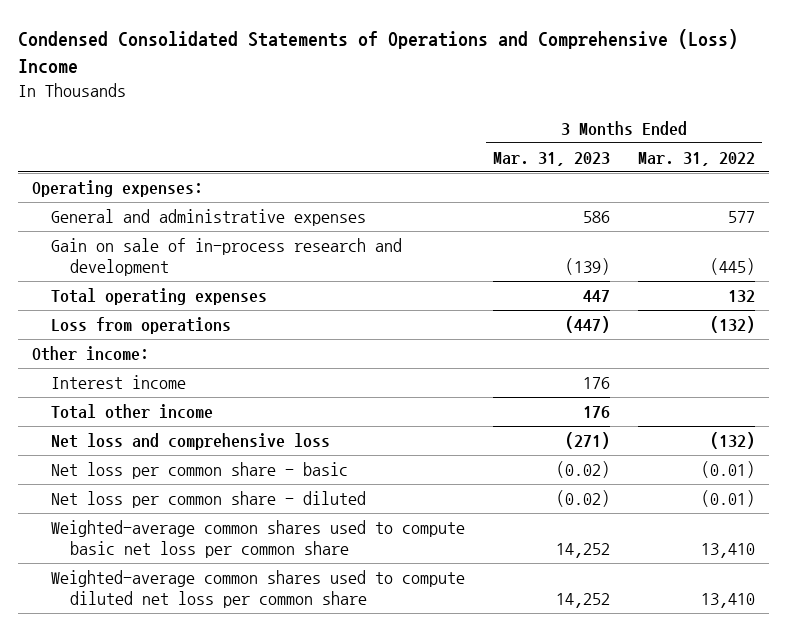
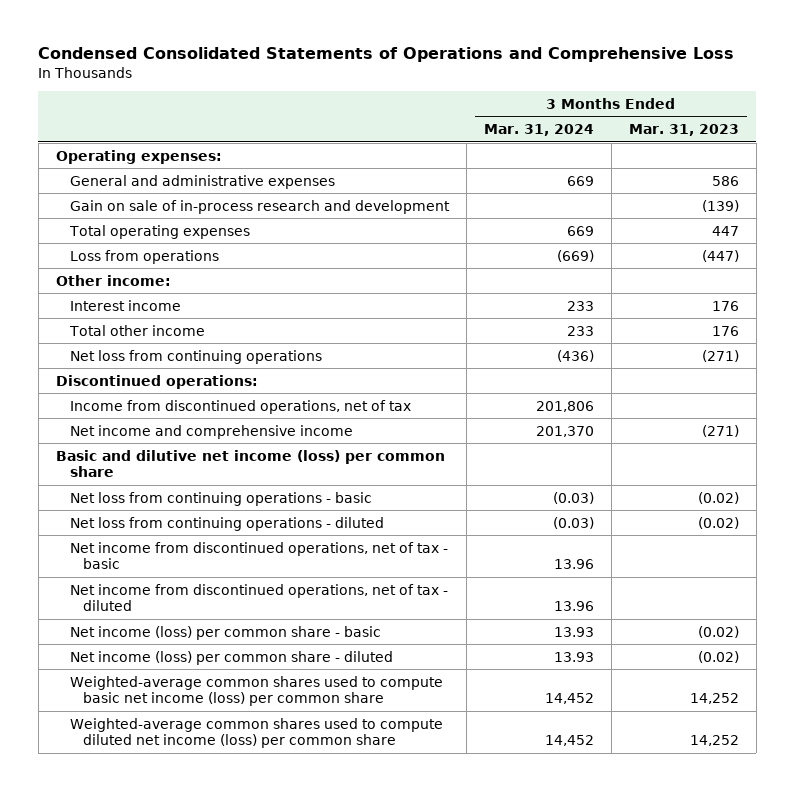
- Condensed Consolidated Statements of Operations and Comprehensive (Loss) Income
+ Condensed Consolidated Statements of Operations and Comprehensive Loss
- | 3 Months Ended Mar. 31, 2023 | 3 Months Ended Mar. 31, 2022
+ | 3 Months Ended Mar. 31, 2024 | 3 Months Ended Mar. 31, 2023
- Net loss and comprehensive loss | (271) | (132)
- Net loss per common share - basic | (0.02) | (0.01)
- Net loss per common share - diluted | (0.02) | (0.01)
- Weighted-average common shares used to compute basic net loss per common share | 14,252 | 13,410
- Weighted-average common shares used to compute diluted net loss per common share | 14,252 | 13,410
+ Net loss from continuing operations | (436) | (271)
+ Discontinued operations:
+ Income from discontinued operations, net of tax | 201,806 |
+ Net income and comprehensive income | 201,370 | (271)
+ Basic and dilutive net income (loss) per common share
+ Net loss from continuing operations - basic | (0.03) | (0.02)
+ Net loss from continuing operations - diluted | (0.03) | (0.02)
+ Net income from discontinued operations, net of tax - basic | 13.96 |
+ Net income from discontinued operations, net of tax - diluted | 13.96 |
+ Net income (loss) per common share - basic | 13.93 | (0.02)
+ Net income (loss) per common share - diluted | 13.93 | (0.02)
+ Weighted-average common shares used to compute basic net income (loss) per common share | 14,452 | 14,252
+ Weighted-average common shares used to compute diluted net income (loss) per common share | 14,452 | 14,252

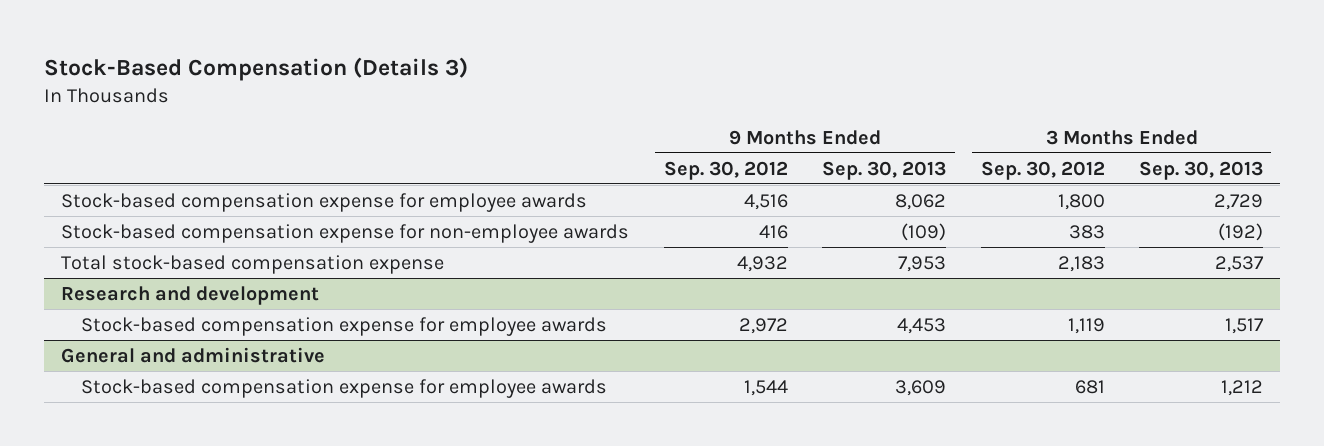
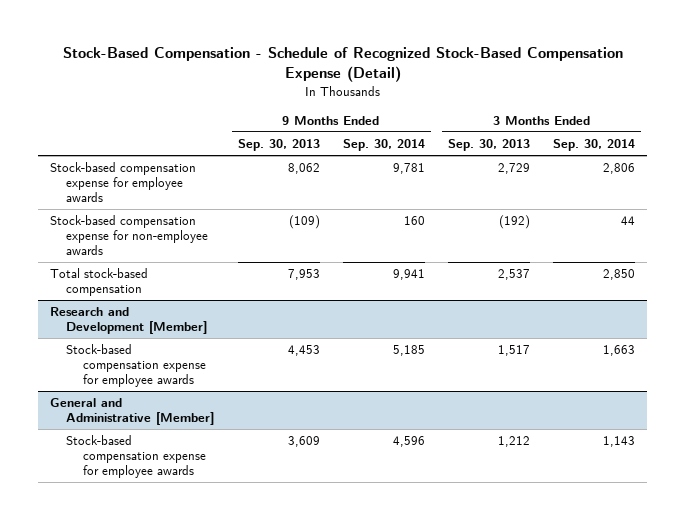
- Stock-Based Compensation (Details 3)
+ Stock-Based Compensation - Schedule of Recognized Stock-Based Compensation Expense (Detail)
- | 9 Months Ended Sep. 30, 2012 | 9 Months Ended Sep. 30, 2013 | 3 Months Ended Sep. 30, 2012 | 3 Months Ended Sep. 30, 2013
+ | 9 Months Ended Sep. 30, 2013 | 9 Months Ended Sep. 30, 2014 | 3 Months Ended Sep. 30, 2013 | 3 Months Ended Sep. 30, 2014
- Total stock-based compensation expense | 4,932 | 7,953 | 2,183 | 2,537
- Research and development
+ Total stock-based compensation | 7,953 | 9,941 | 2,537 | 2,850
+ Research and Development [Member]
- General and administrative
+ General and Administrative [Member]

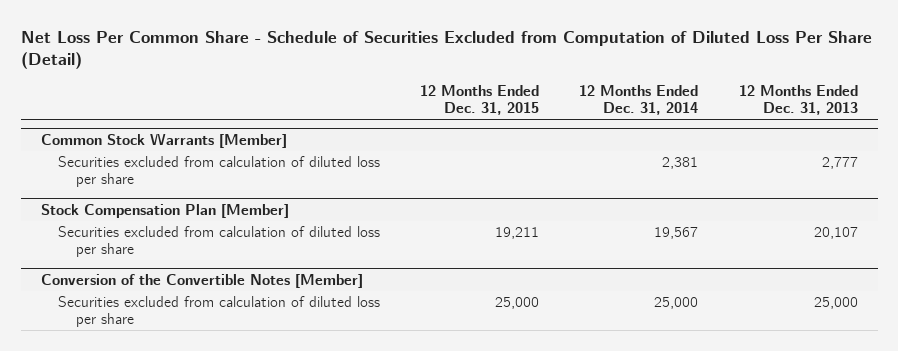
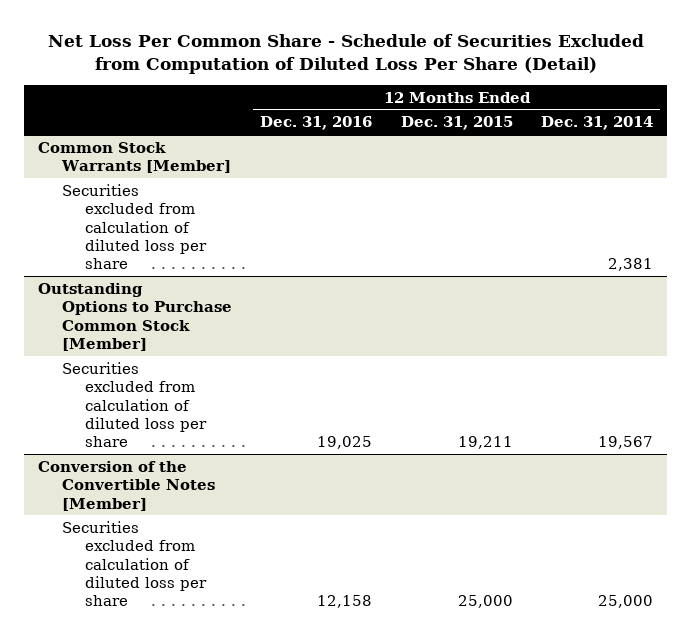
- | 12 Months Ended Dec. 31, 2015 | 12 Months Ended Dec. 31, 2014 | 12 Months Ended Dec. 31, 2013
+ | 12 Months Ended Dec. 31, 2016 | 12 Months Ended Dec. 31, 2015 | 12 Months Ended Dec. 31, 2014
- Stock Compensation Plan [Member]
+ Outstanding Options to Purchase Common Stock [Member]

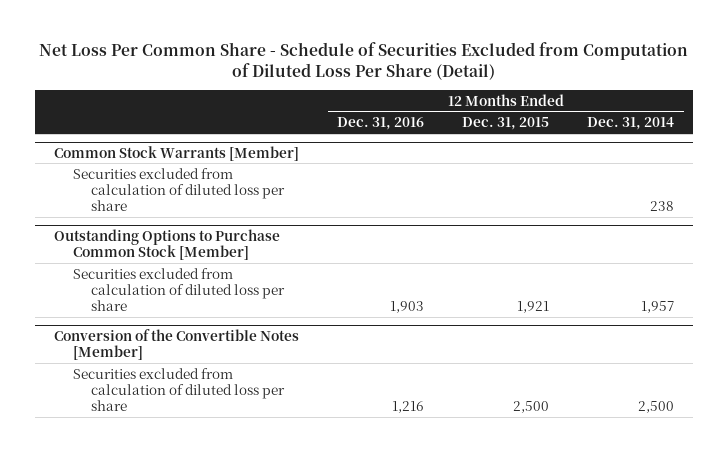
@ Common Stock Warrants [Member]
- Securities excluded from calculation of diluted loss per share | | | 2,381
+ Securities excluded from calculation of diluted loss per share | | | 238
@ Outstanding Options to Purchase Common Stock [Member]
- Securities excluded from calculation of diluted loss per share | 19,025 | 19,211 | 19,567
+ Securities excluded from calculation of diluted loss per share | 1,903 | 1,921 | 1,957
@ Conversion of the Convertible Notes [Member]
- Securities excluded from calculation of diluted loss per share | 12,158 | 25,000 | 25,000
+ Securities excluded from calculation of diluted loss per share | 1,216 | 2,500 | 2,500

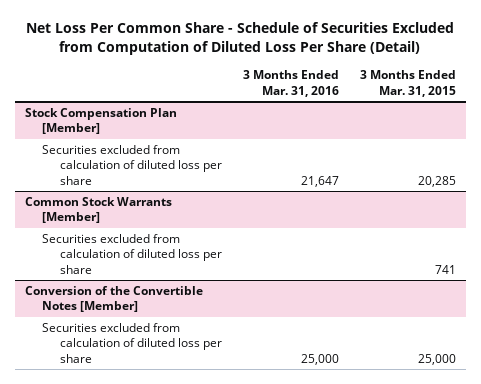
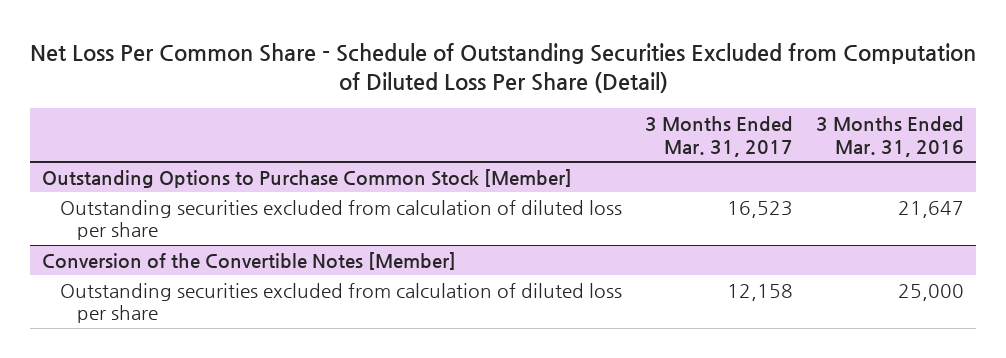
- Net Loss Per Common Share - Schedule of Securities Excluded from Computation of Diluted Loss Per Share (Detail)
+ Net Loss Per Common Share - Schedule of Outstanding Securities Excluded from Computation of Diluted Loss Per Share (Detail)
- | 3 Months Ended Mar. 31, 2016 | 3 Months Ended Mar. 31, 2015
+ | 3 Months Ended Mar. 31, 2017 | 3 Months Ended Mar. 31, 2016
- Stock Compensation Plan [Member]
- Securities excluded from calculation of diluted loss per share | 21,647 | 20,285
- Common Stock Warrants [Member]
- Securities excluded from calculation of diluted loss per share | | 741
+ Outstanding Options to Purchase Common Stock [Member]
+ Outstanding securities excluded from calculation of diluted loss per share | 16,523 | 21,647
@ Conversion of the Convertible Notes [Member]
- Securities excluded from calculation of diluted loss per share | 25,000 | 25,000
+ Outstanding securities excluded from calculation of diluted loss per share | 12,158 | 25,000

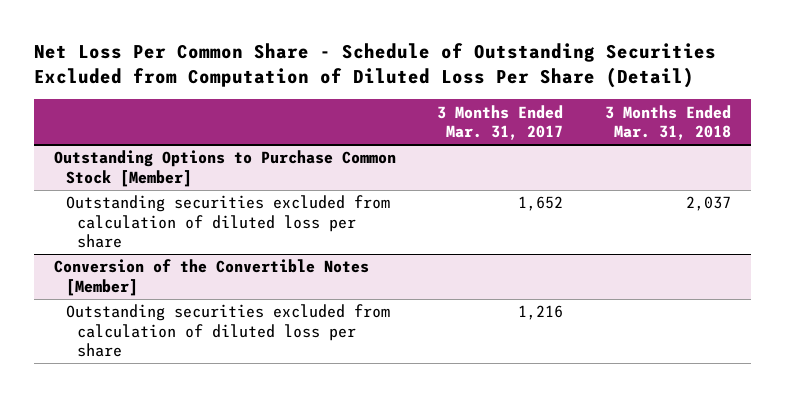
- | 3 Months Ended Mar. 31, 2017 | 3 Months Ended Mar. 31, 2016
+ | 3 Months Ended Mar. 31, 2017 | 3 Months Ended Mar. 31, 2018
@ Outstanding Options to Purchase Common Stock [Member]
- Outstanding securities excluded from calculation of diluted loss per share | 16,523 | 21,647
+ Outstanding securities excluded from calculation of diluted loss per share | 1,652 | 2,037
@ Conversion of the Convertible Notes [Member]
- Outstanding securities excluded from calculation of diluted loss per share | 12,158 | 25,000
+ Outstanding securities excluded from calculation of diluted loss per share | 1,216 |

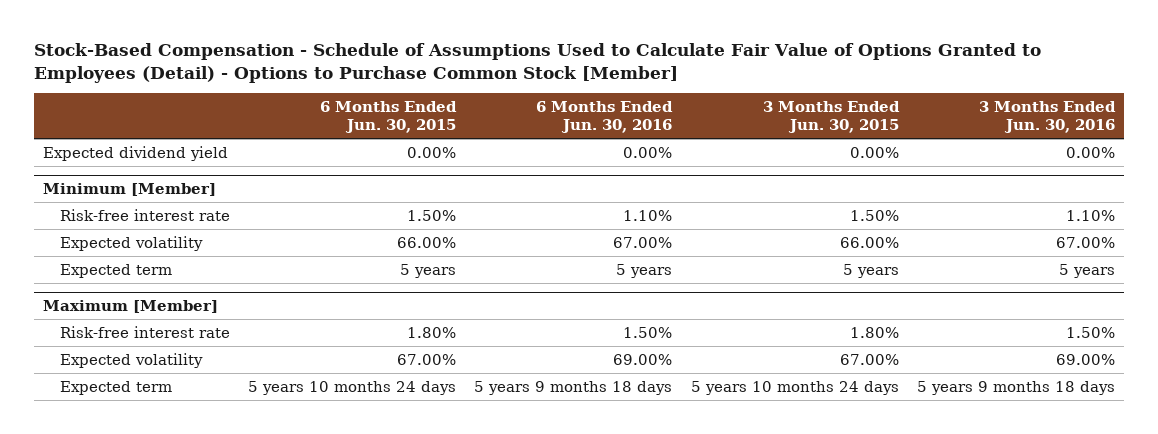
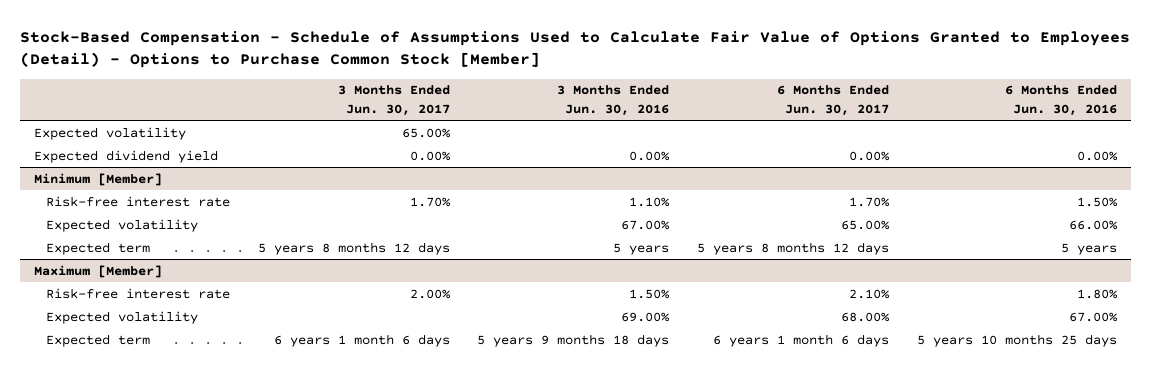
- | 6 Months Ended Jun. 30, 2015 | 6 Months Ended Jun. 30, 2016 | 3 Months Ended Jun. 30, 2015 | 3 Months Ended Jun. 30, 2016
+ | 3 Months Ended Jun. 30, 2017 | 3 Months Ended Jun. 30, 2016 | 6 Months Ended Jun. 30, 2017 | 6 Months Ended Jun. 30, 2016
+ Expected volatility | 65.00% | | |
@ Minimum [Member]
- Risk-free interest rate | 1.50% | 1.10% | 1.50% | 1.10%
- Expected volatility | 66.00% | 67.00% | 66.00% | 67.00%
+ Risk-free interest rate | 1.70% | 1.10% | 1.70% | 1.50%
+ Expected volatility | | 67.00% | 65.00% | 66.00%
@ Maximum [Member]
- Risk-free interest rate | 1.80% | 1.50% | 1.80% | 1.50%
- Expected volatility | 67.00% | 69.00% | 67.00% | 69.00%
- Expected term | 5 years 10 months 24 days | 5 years 9 months 18 days | 5 years 10 months 24 days | 5 years 9 months 18 days
+ Risk-free interest rate | 2.00% | 1.50% | 2.10% | 1.80%
+ Expected volatility | | 69.00% | 68.00% | 67.00%
+ Expected term | 6 years 1 month 6 days | 5 years 9 months 18 days | 6 years 1 month 6 days | 5 years 10 months 25 days

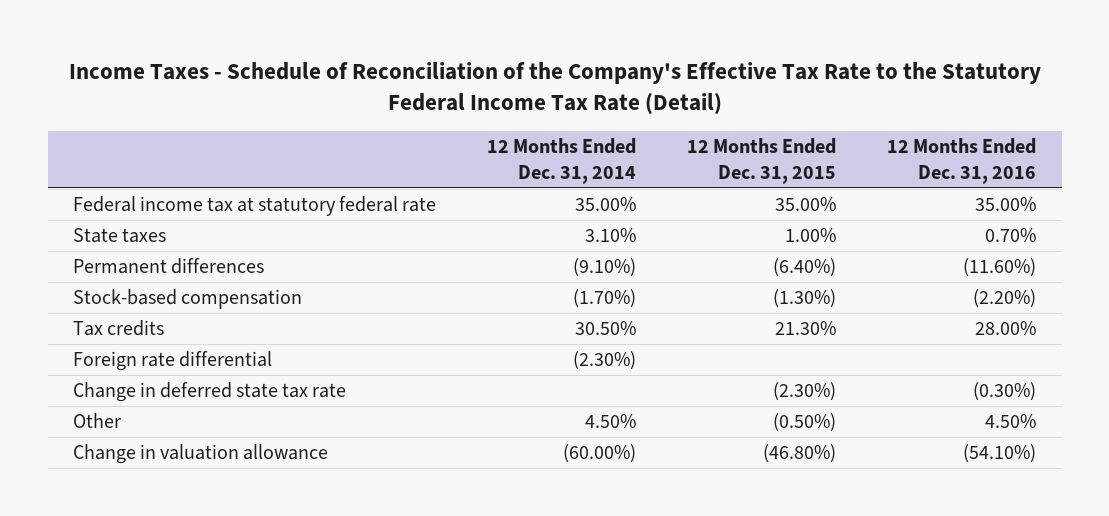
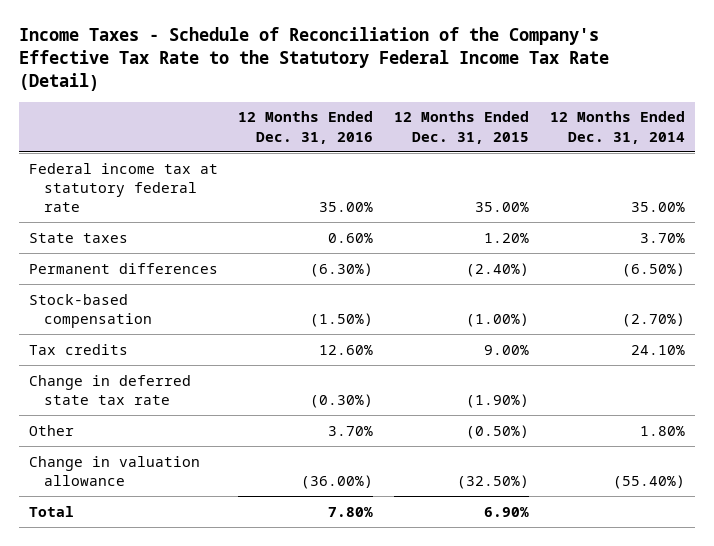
- | 12 Months Ended Dec. 31, 2014 | 12 Months Ended Dec. 31, 2015 | 12 Months Ended Dec. 31, 2016
+ | 12 Months Ended Dec. 31, 2016 | 12 Months Ended Dec. 31, 2015 | 12 Months Ended Dec. 31, 2014
- State taxes | 3.10% | 1.00% | 0.70%
- Permanent differences | (9.10%) | (6.40%) | (11.60%)
- Stock-based compensation | (1.70%) | (1.30%) | (2.20%)
- Tax credits | 30.50% | 21.30% | 28.00%
- Foreign rate differential | (2.30%) | |
- Change in deferred state tax rate | | (2.30%) | (0.30%)
- Other | 4.50% | (0.50%) | 4.50%
- Change in valuation allowance | (60.00%) | (46.80%) | (54.10%)
+ State taxes | 0.60% | 1.20% | 3.70%
+ Permanent differences | (6.30%) | (2.40%) | (6.50%)
+ Stock-based compensation | (1.50%) | (1.00%) | (2.70%)
+ Tax credits | 12.60% | 9.00% | 24.10%
+ Change in deferred state tax rate | (0.30%) | (1.90%) |
+ Other | 3.70% | (0.50%) | 1.80%
+ Change in valuation allowance | (36.00%) | (32.50%) | (55.40%)
+ Total | 7.80% | 6.90% |

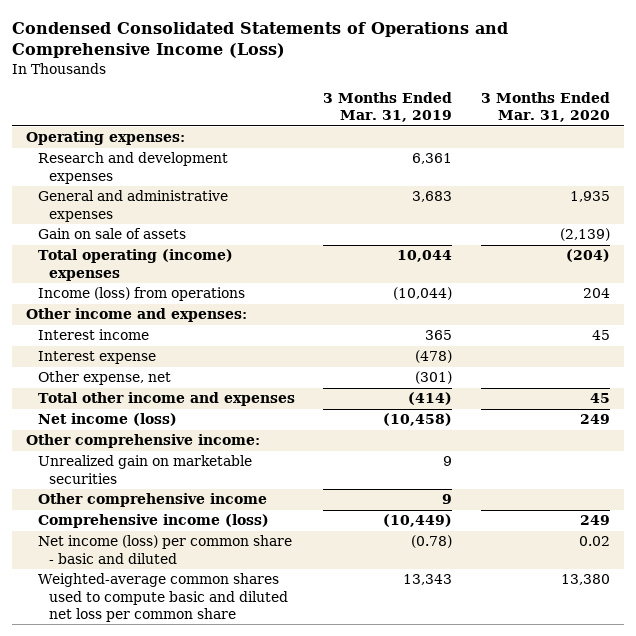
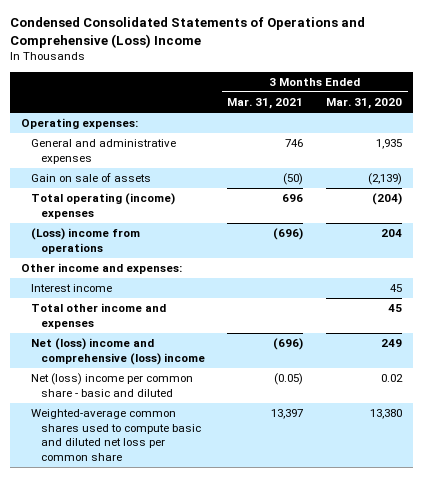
- Condensed Consolidated Statements of Operations and Comprehensive Income (Loss)
+ Condensed Consolidated Statements of Operations and Comprehensive (Loss) Income
- | 3 Months Ended Mar. 31, 2019 | 3 Months Ended Mar. 31, 2020
+ | 3 Months Ended Mar. 31, 2021 | 3 Months Ended Mar. 31, 2020
- Research and development expenses | 6,361 |
- Income (loss) from operations | (10,044) | 204
+ (Loss) income from operations | (696) | 204
- Interest expense | (478) |
- Other expense, net | (301) |
- Net income (loss) | (10,458) | 249
- Other comprehensive income:
- Unrealized gain on marketable securities | 9 |
- Other comprehensive income | 9 |
- Comprehensive income (loss) | (10,449) | 249
- Net income (loss) per common share - basic and diluted | (0.78) | 0.02
+ Net (loss) income and comprehensive (loss) income | (696) | 249
+ Net (loss) income per common share - basic and diluted | (0.05) | 0.02

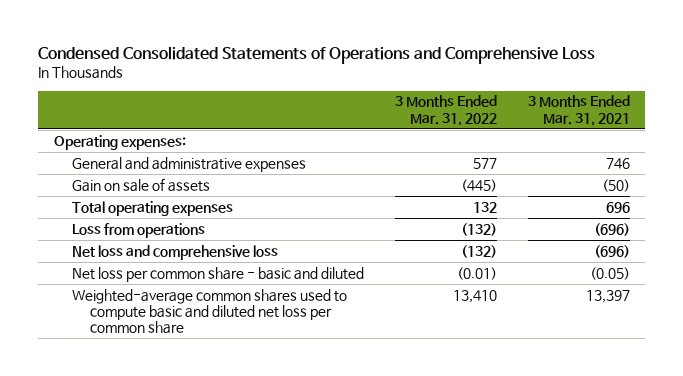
- Condensed Consolidated Statements of Operations and Comprehensive (Loss) Income
+ Condensed Consolidated Statements of Operations and Comprehensive Loss
- | 3 Months Ended Mar. 31, 2021 | 3 Months Ended Mar. 31, 2020
+ | 3 Months Ended Mar. 31, 2022 | 3 Months Ended Mar. 31, 2021
- Total operating (income) expenses | 696 | (204)
- (Loss) income from operations | (696) | 204
- Other income and expenses:
- Interest income | | 45
- Total other income and expenses | | 45
- Net (loss) income and comprehensive (loss) income | (696) | 249
- Net (loss) income per common share - basic and diluted | (0.05) | 0.02
+ Total operating expenses | 132 | 696
+ Loss from operations | (132) | (696)
+ Net loss and comprehensive loss | (132) | (696)
+ Net loss per common share - basic and diluted | (0.01) | (0.05)

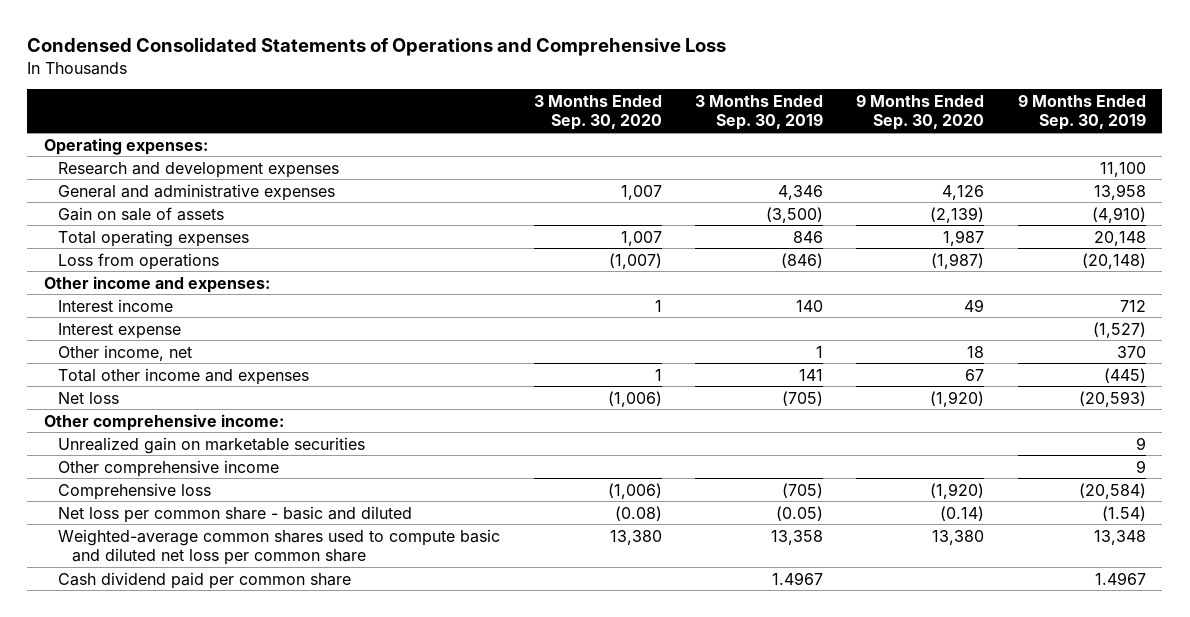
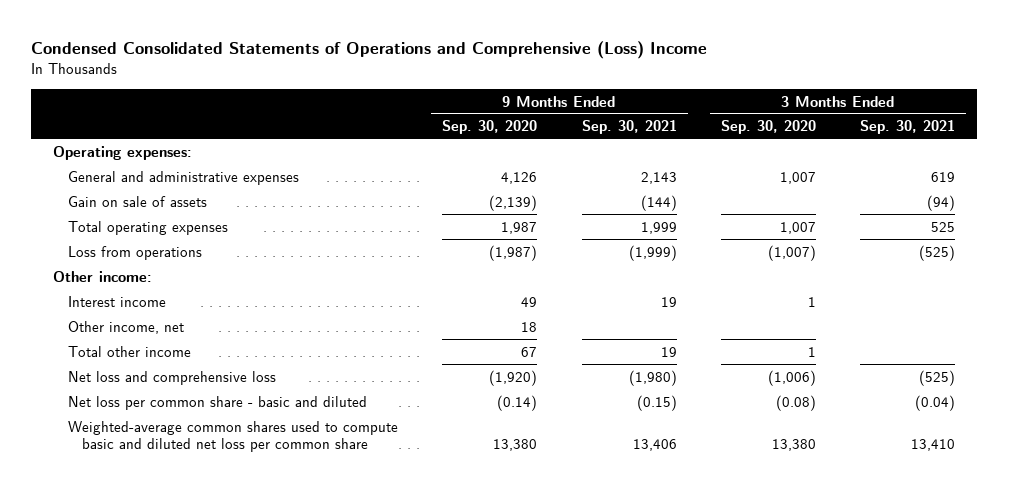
- Condensed Consolidated Statements of Operations and Comprehensive Loss
+ Condensed Consolidated Statements of Operations and Comprehensive (Loss) Income
- | 3 Months Ended Sep. 30, 2020 | 3 Months Ended Sep. 30, 2019 | 9 Months Ended Sep. 30, 2020 | 9 Months Ended Sep. 30, 2019
+ | 9 Months Ended Sep. 30, 2020 | 9 Months Ended Sep. 30, 2021 | 3 Months Ended Sep. 30, 2020 | 3 Months Ended Sep. 30, 2021
- Research and development expenses | | | | 11,100
- Other income and expenses:
+ Other income:
- Interest expense | | | | (1,527)
- Total other income and expenses | 1 | 141 | 67 | (445)
- Net loss | (1,006) | (705) | (1,920) | (20,593)
- Other comprehensive income:
- Unrealized gain on marketable securities | | | | 9
- Other comprehensive income | | | | 9
- Comprehensive loss | (1,006) | (705) | (1,920) | (20,584)
+ Total other income | 67 | 19 | 1 |
+ Net loss and comprehensive loss | (1,920) | (1,980) | (1,006) | (525)
- Cash dividend paid per common share | | 1.4967 | | 1.4967

